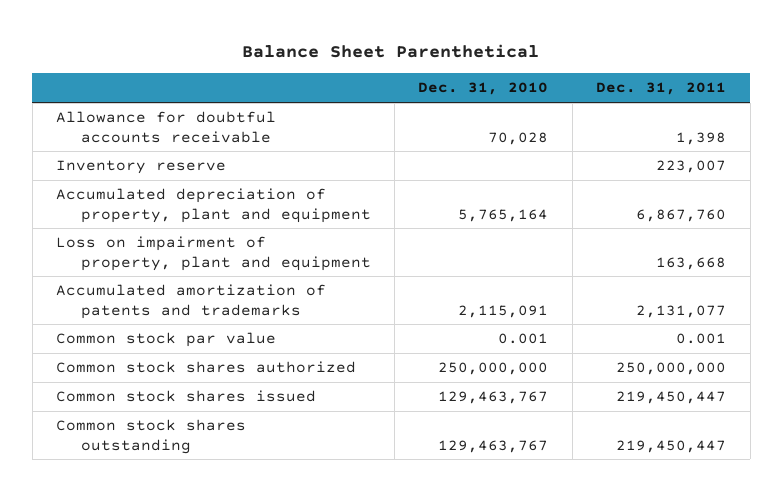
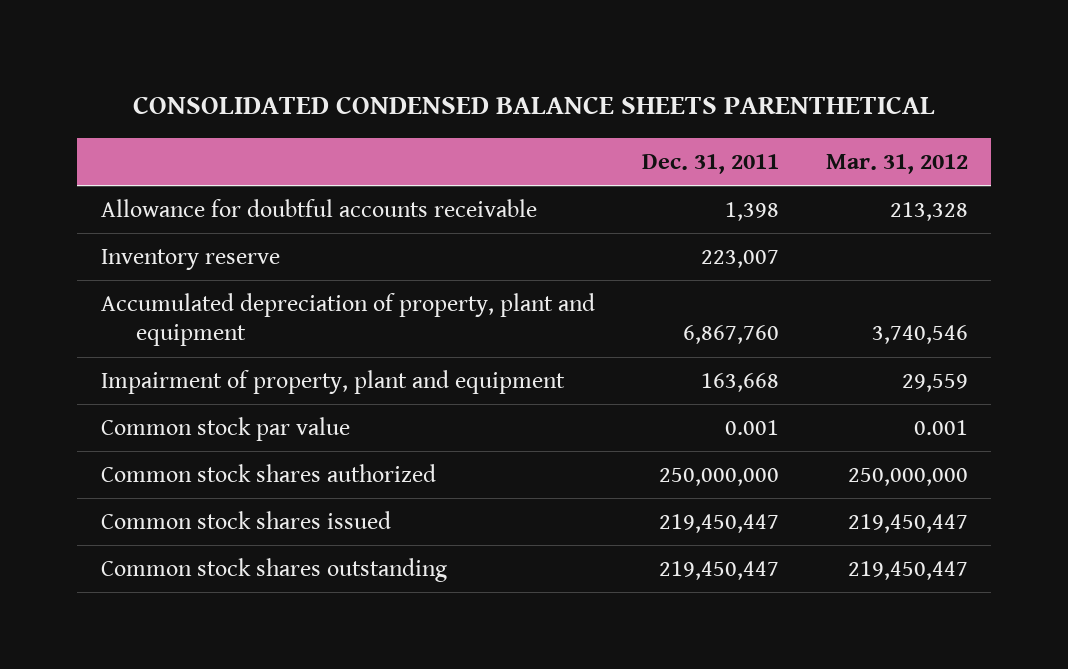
- Balance Sheet Parenthetical
+ CONSOLIDATED CONDENSED BALANCE SHEETS PARENTHETICAL
- | Dec. 31, 2010 | Dec. 31, 2011
+ | Dec. 31, 2011 | Mar. 31, 2012
- Loss on impairment of property, plant and equipment | | 163,668
- Accumulated amortization of patents and trademarks | 2,115,091 | 2,131,077
+ Impairment of property, plant and equipment | 163,668 | 29,559

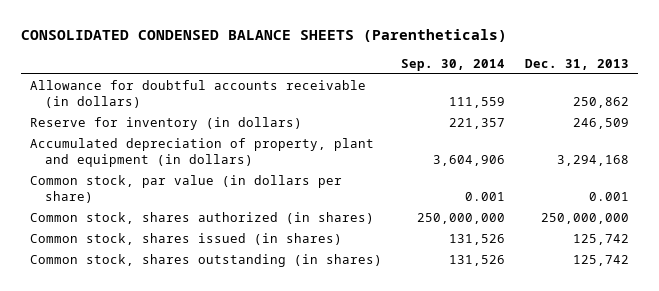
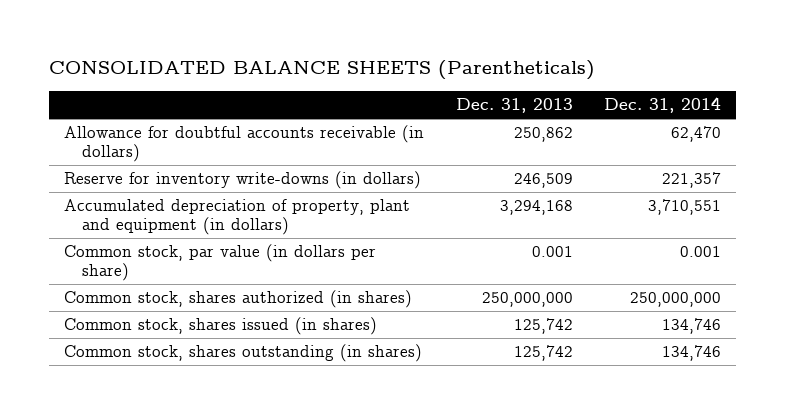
- CONSOLIDATED CONDENSED BALANCE SHEETS (Parentheticals)
+ CONSOLIDATED BALANCE SHEETS (Parentheticals)
- | Sep. 30, 2014 | Dec. 31, 2013
+ | Dec. 31, 2013 | Dec. 31, 2014
- Reserve for inventory (in dollars) | 221,357 | 246,509
+ Reserve for inventory write-downs (in dollars) | 246,509 | 221,357

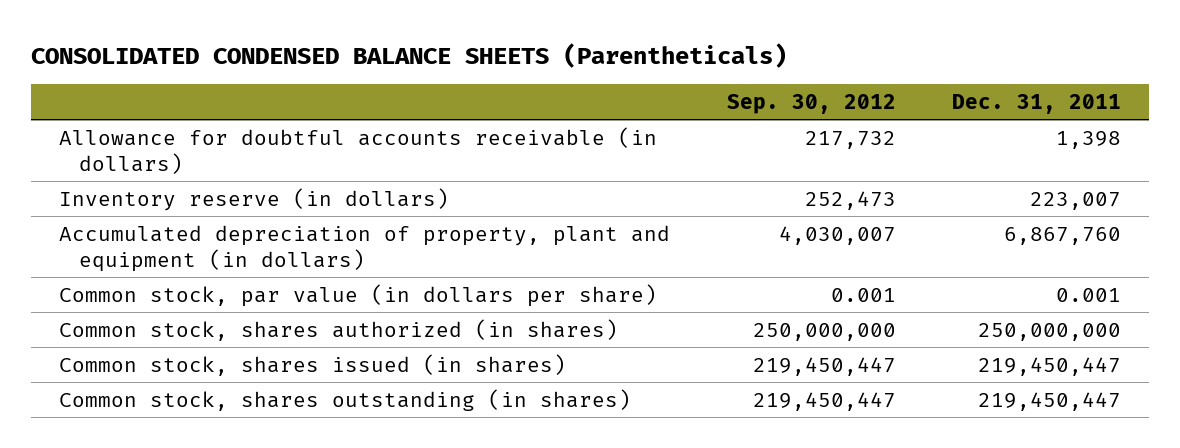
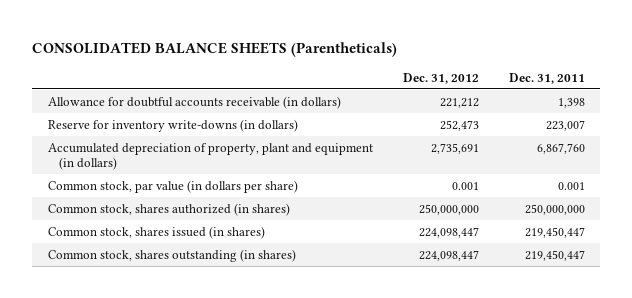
- CONSOLIDATED CONDENSED BALANCE SHEETS (Parentheticals)
+ CONSOLIDATED BALANCE SHEETS (Parentheticals)
- | Sep. 30, 2012 | Dec. 31, 2011
+ | Dec. 31, 2012 | Dec. 31, 2011
- Inventory reserve (in dollars) | 252,473 | 223,007
+ Reserve for inventory write-downs (in dollars) | 252,473 | 223,007

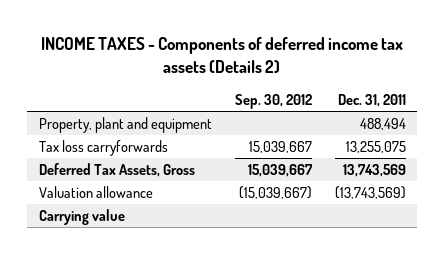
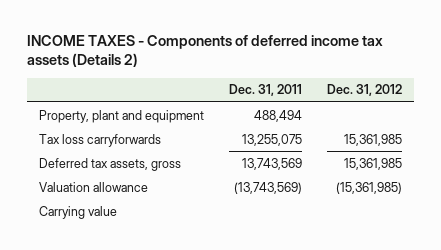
- | Sep. 30, 2012 | Dec. 31, 2011
+ | Dec. 31, 2011 | Dec. 31, 2012
- Deferred Tax Assets, Gross | 15,039,667 | 13,743,569
+ Deferred tax assets, gross | 13,743,569 | 15,361,985

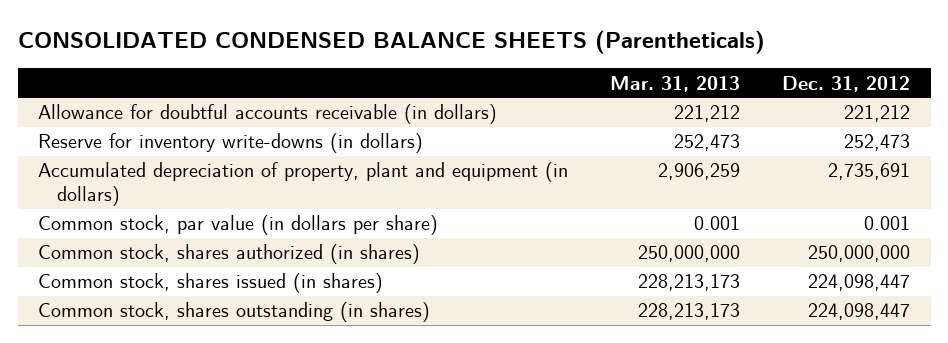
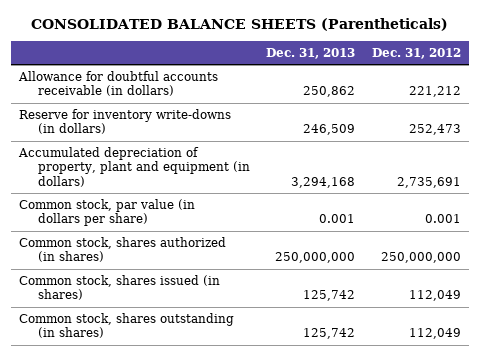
- CONSOLIDATED CONDENSED BALANCE SHEETS (Parentheticals)
+ CONSOLIDATED BALANCE SHEETS (Parentheticals)
- | Mar. 31, 2013 | Dec. 31, 2012
+ | Dec. 31, 2013 | Dec. 31, 2012
- Common stock, shares issued (in shares) | 228,213,173 | 224,098,447
- Common stock, shares outstanding (in shares) | 228,213,173 | 224,098,447
+ Common stock, shares issued (in shares) | 125,742 | 112,049
+ Common stock, shares outstanding (in shares) | 125,742 | 112,049

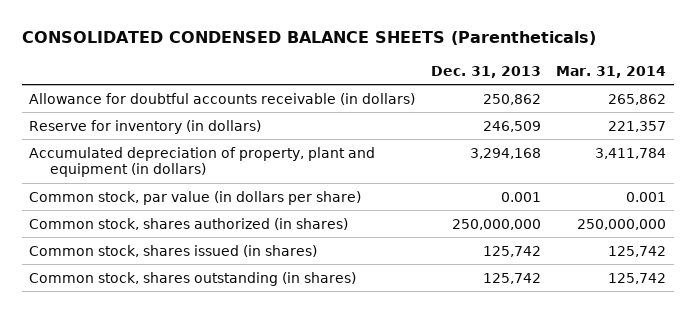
- CONSOLIDATED BALANCE SHEETS (Parentheticals)
+ CONSOLIDATED CONDENSED BALANCE SHEETS (Parentheticals)
- | Dec. 31, 2013 | Dec. 31, 2012
+ | Dec. 31, 2013 | Mar. 31, 2014
- Reserve for inventory write-downs (in dollars) | 246,509 | 252,473
+ Reserve for inventory (in dollars) | 246,509 | 221,357

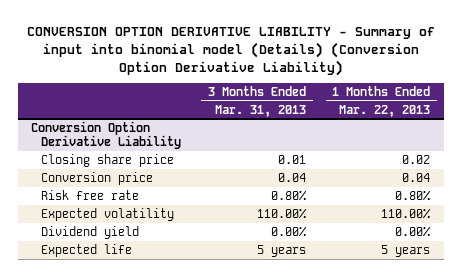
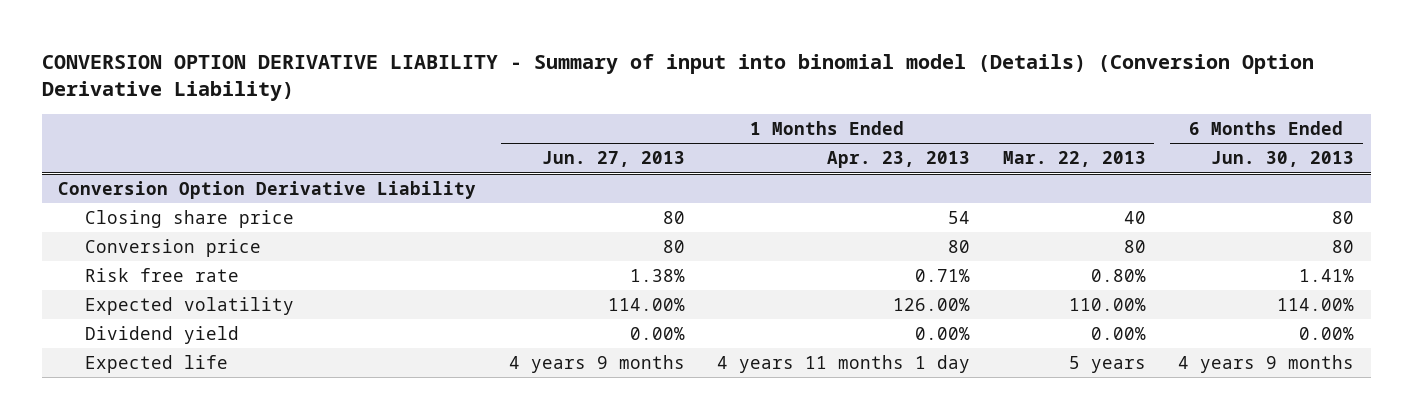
- | 3 Months Ended Mar. 31, 2013 | 1 Months Ended Mar. 22, 2013
+ | 1 Months Ended Jun. 27, 2013 | 1 Months Ended Apr. 23, 2013 | 1 Months Ended Mar. 22, 2013 | 6 Months Ended Jun. 30, 2013
@ Conversion Option Derivative Liability
- Closing share price | 0.01 | 0.02
- Conversion price | 0.04 | 0.04
+ Closing share price | 80 | 54 | 40 | 80
+ Conversion price | 80 | 80 | 80 | 80

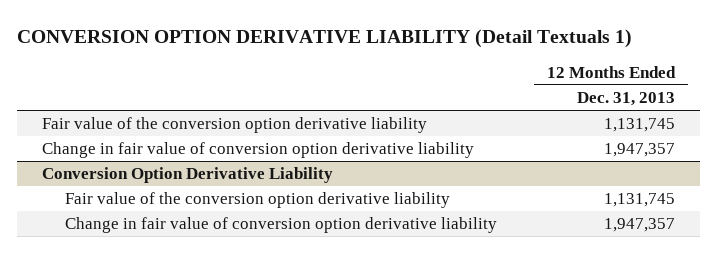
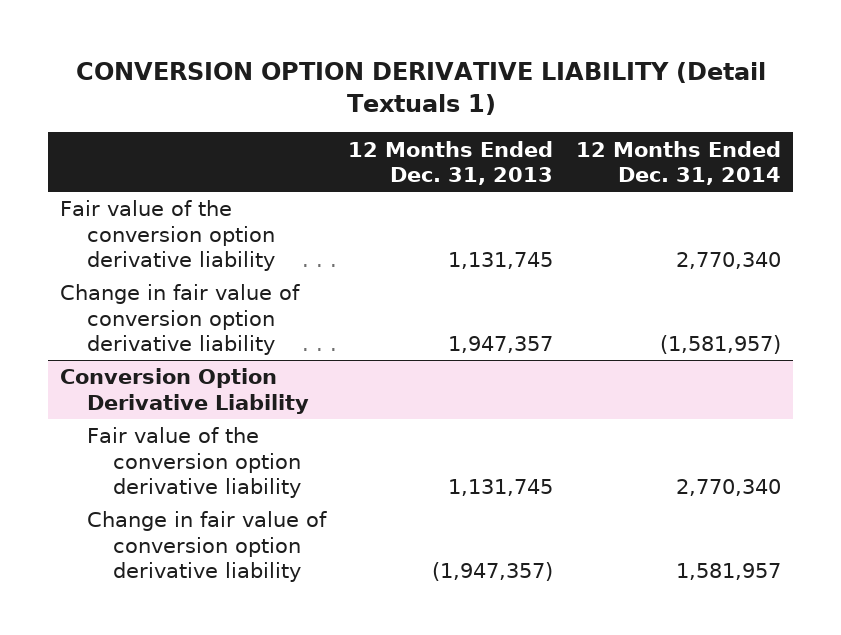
- | 12 Months Ended Dec. 31, 2013
+ | 12 Months Ended Dec. 31, 2013 | 12 Months Ended Dec. 31, 2014
@ Conversion Option Derivative Liability
- Change in fair value of conversion option derivative liability | 1,947,357
+ Change in fair value of conversion option derivative liability | (1,947,357) | 1,581,957

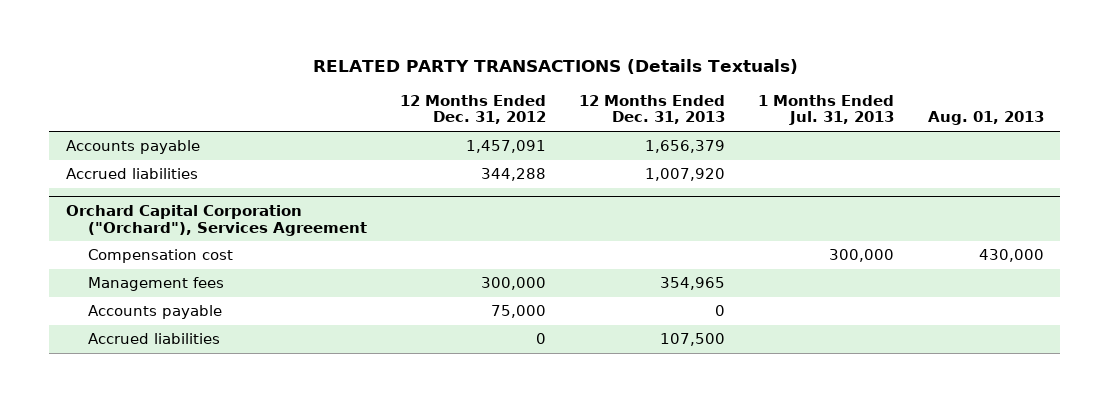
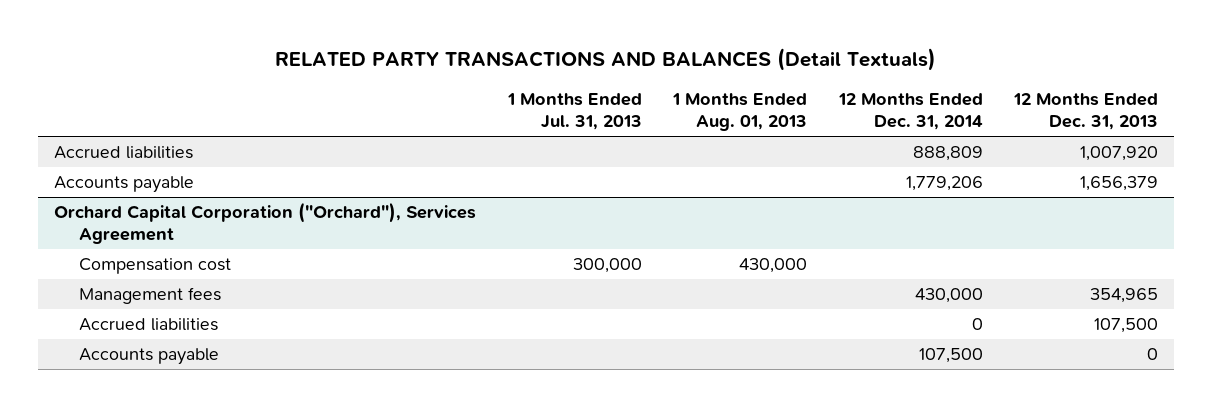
- RELATED PARTY TRANSACTIONS (Details Textuals)
+ RELATED PARTY TRANSACTIONS AND BALANCES (Detail Textuals)
- | 12 Months Ended Dec. 31, 2012 | 12 Months Ended Dec. 31, 2013 | 1 Months Ended Jul. 31, 2013 | Aug. 01, 2013
+ | 1 Months Ended Jul. 31, 2013 | 1 Months Ended Aug. 01, 2013 | 12 Months Ended Dec. 31, 2014 | 12 Months Ended Dec. 31, 2013
moved down: Accounts payable | | | 1,779,206 | 1,656,379
@ Orchard Capital Corporation ("Orchard"), Services Agreement
moved down: Accounts payable | | | 107,500 | 0

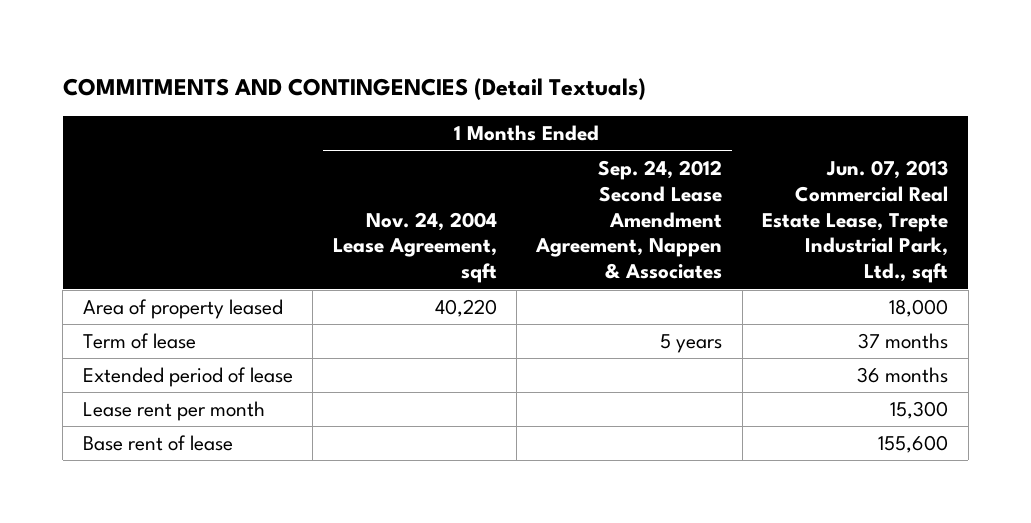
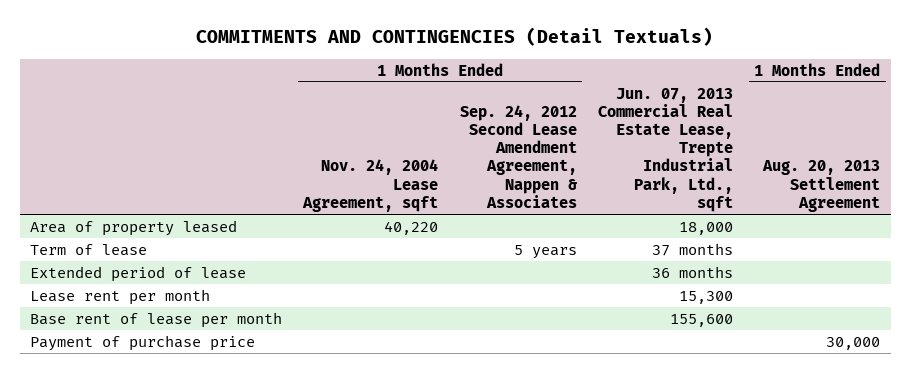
- | 1 Months Ended Nov. 24, 2004 Lease Agreement, sqft | 1 Months Ended Sep. 24, 2012 Second Lease Amendment Agreement, Nappen & Associates | Jun. 07, 2013 Commercial Real Estate Lease, Trepte Industrial Park, Ltd., sqft
+ | 1 Months Ended Nov. 24, 2004 Lease Agreement, sqft | 1 Months Ended Sep. 24, 2012 Second Lease Amendment Agreement, Nappen & Associates | Jun. 07, 2013 Commercial Real Estate Lease, Trepte Industrial Park, Ltd., sqft | 1 Months Ended Aug. 20, 2013 Settlement Agreement
- Base rent of lease | | | 155,600
+ Base rent of lease per month | | | 155,600 |
+ Payment of purchase price | | | | 30,000

